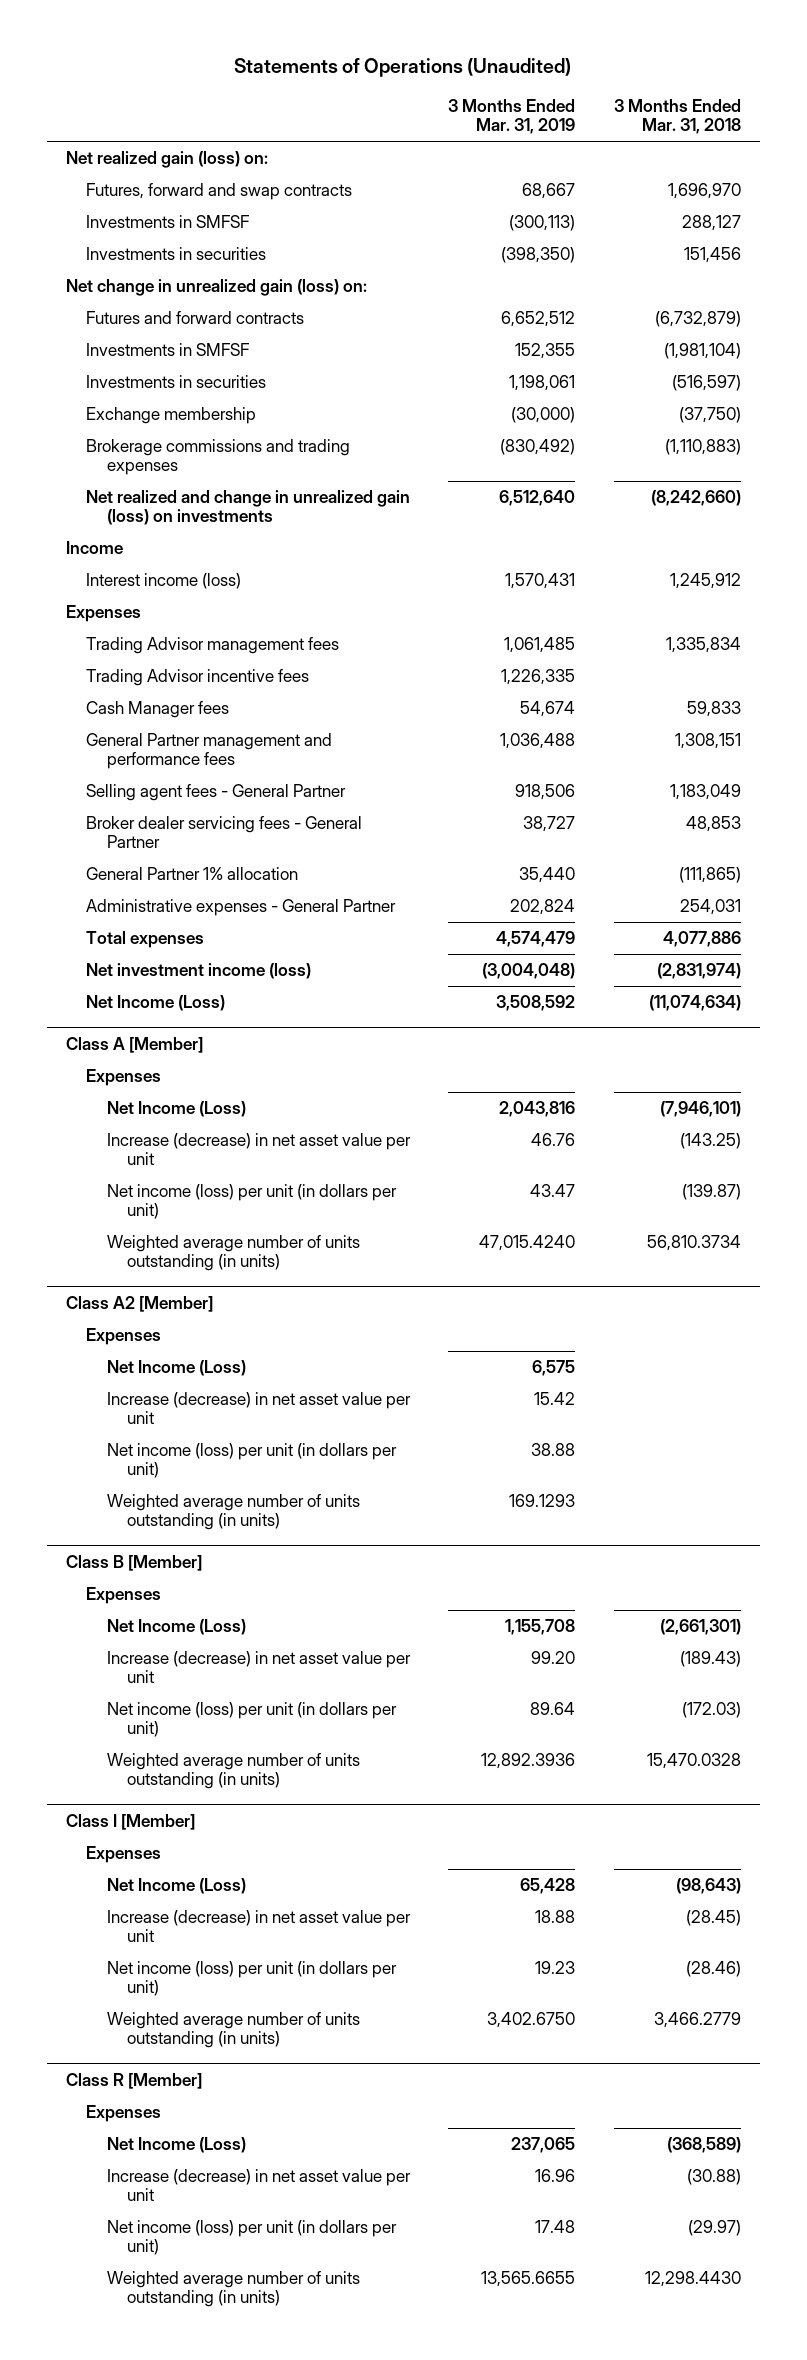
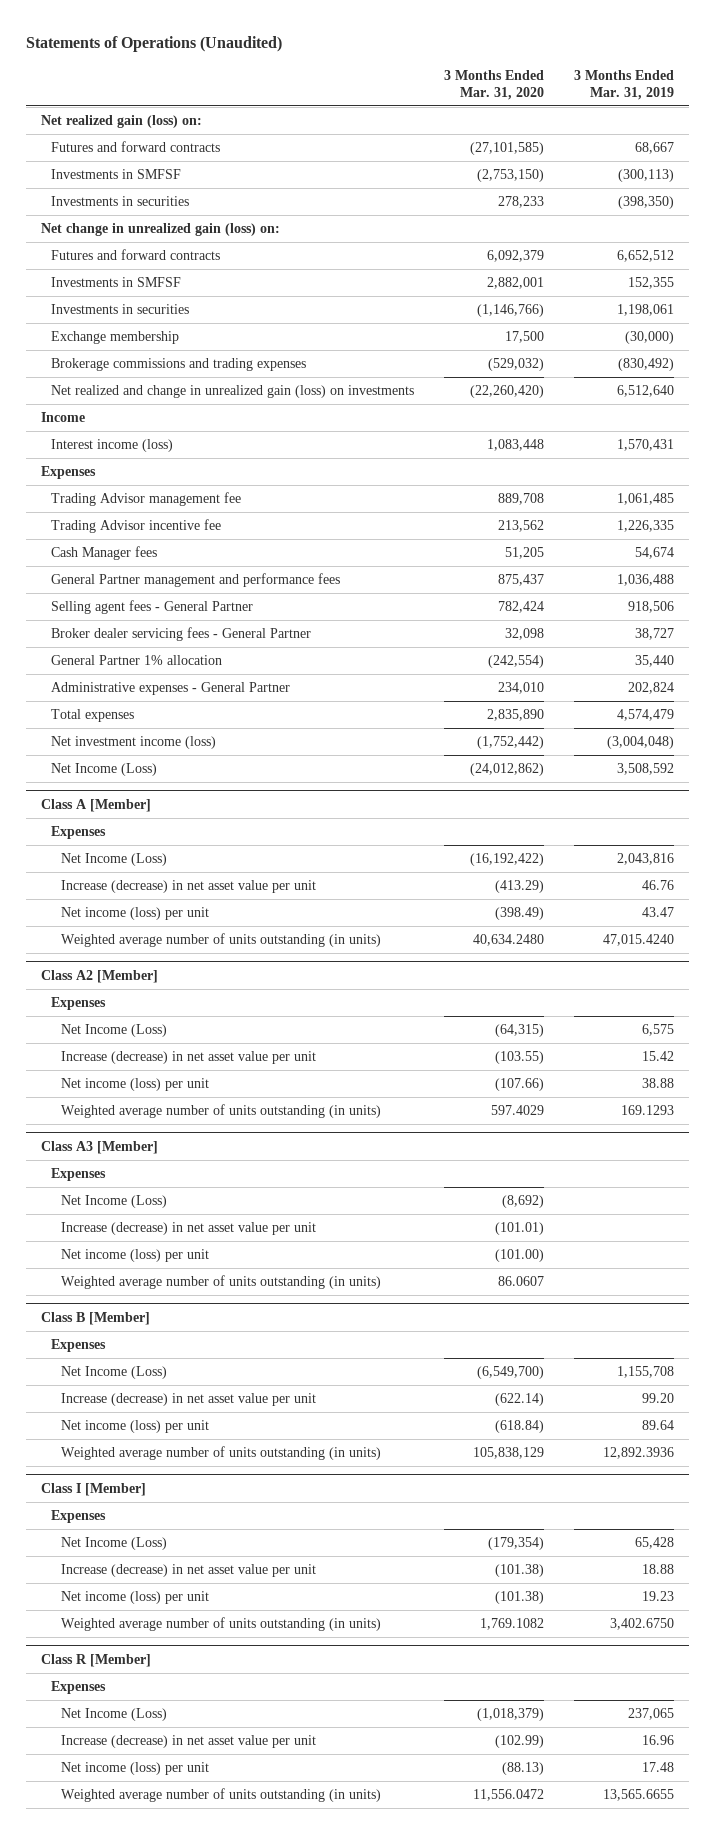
- | 3 Months Ended Mar. 31, 2019 | 3 Months Ended Mar. 31, 2018
+ | 3 Months Ended Mar. 31, 2020 | 3 Months Ended Mar. 31, 2019
- Futures, forward and swap contracts | 68,667 | 1,696,970
+ Futures and forward contracts | (27,101,585) | 68,667
- Trading Advisor management fees | 1,061,485 | 1,335,834
- Trading Advisor incentive fees | 1,226,335 |
+ Trading Advisor management fee | 889,708 | 1,061,485
+ Trading Advisor incentive fee | 213,562 | 1,226,335
@ Class A [Member]
- Net income (loss) per unit (in dollars per unit) | 43.47 | (139.87)
+ Net income (loss) per unit | (398.49) | 43.47
@ Class A2 [Member]
- Net income (loss) per unit (in dollars per unit) | 38.88 |
+ Net income (loss) per unit | (107.66) | 38.88
+ Class A3 [Member]
+ Expenses
+ Net Income (Loss) | (8,692) |
+ Increase (decrease) in net asset value per unit | (101.01) |
+ Net income (loss) per unit | (101.00) |
+ Weighted average number of units outstanding (in units) | 86.0607 |
@ Class B [Member]
- Net income (loss) per unit (in dollars per unit) | 89.64 | (172.03)
+ Net income (loss) per unit | (618.84) | 89.64
@ Class I [Member]
- Net income (loss) per unit (in dollars per unit) | 19.23 | (28.46)
+ Net income (loss) per unit | (101.38) | 19.23
@ Class R [Member]
- Net income (loss) per unit (in dollars per unit) | 17.48 | (29.97)
+ Net income (loss) per unit | (88.13) | 17.48

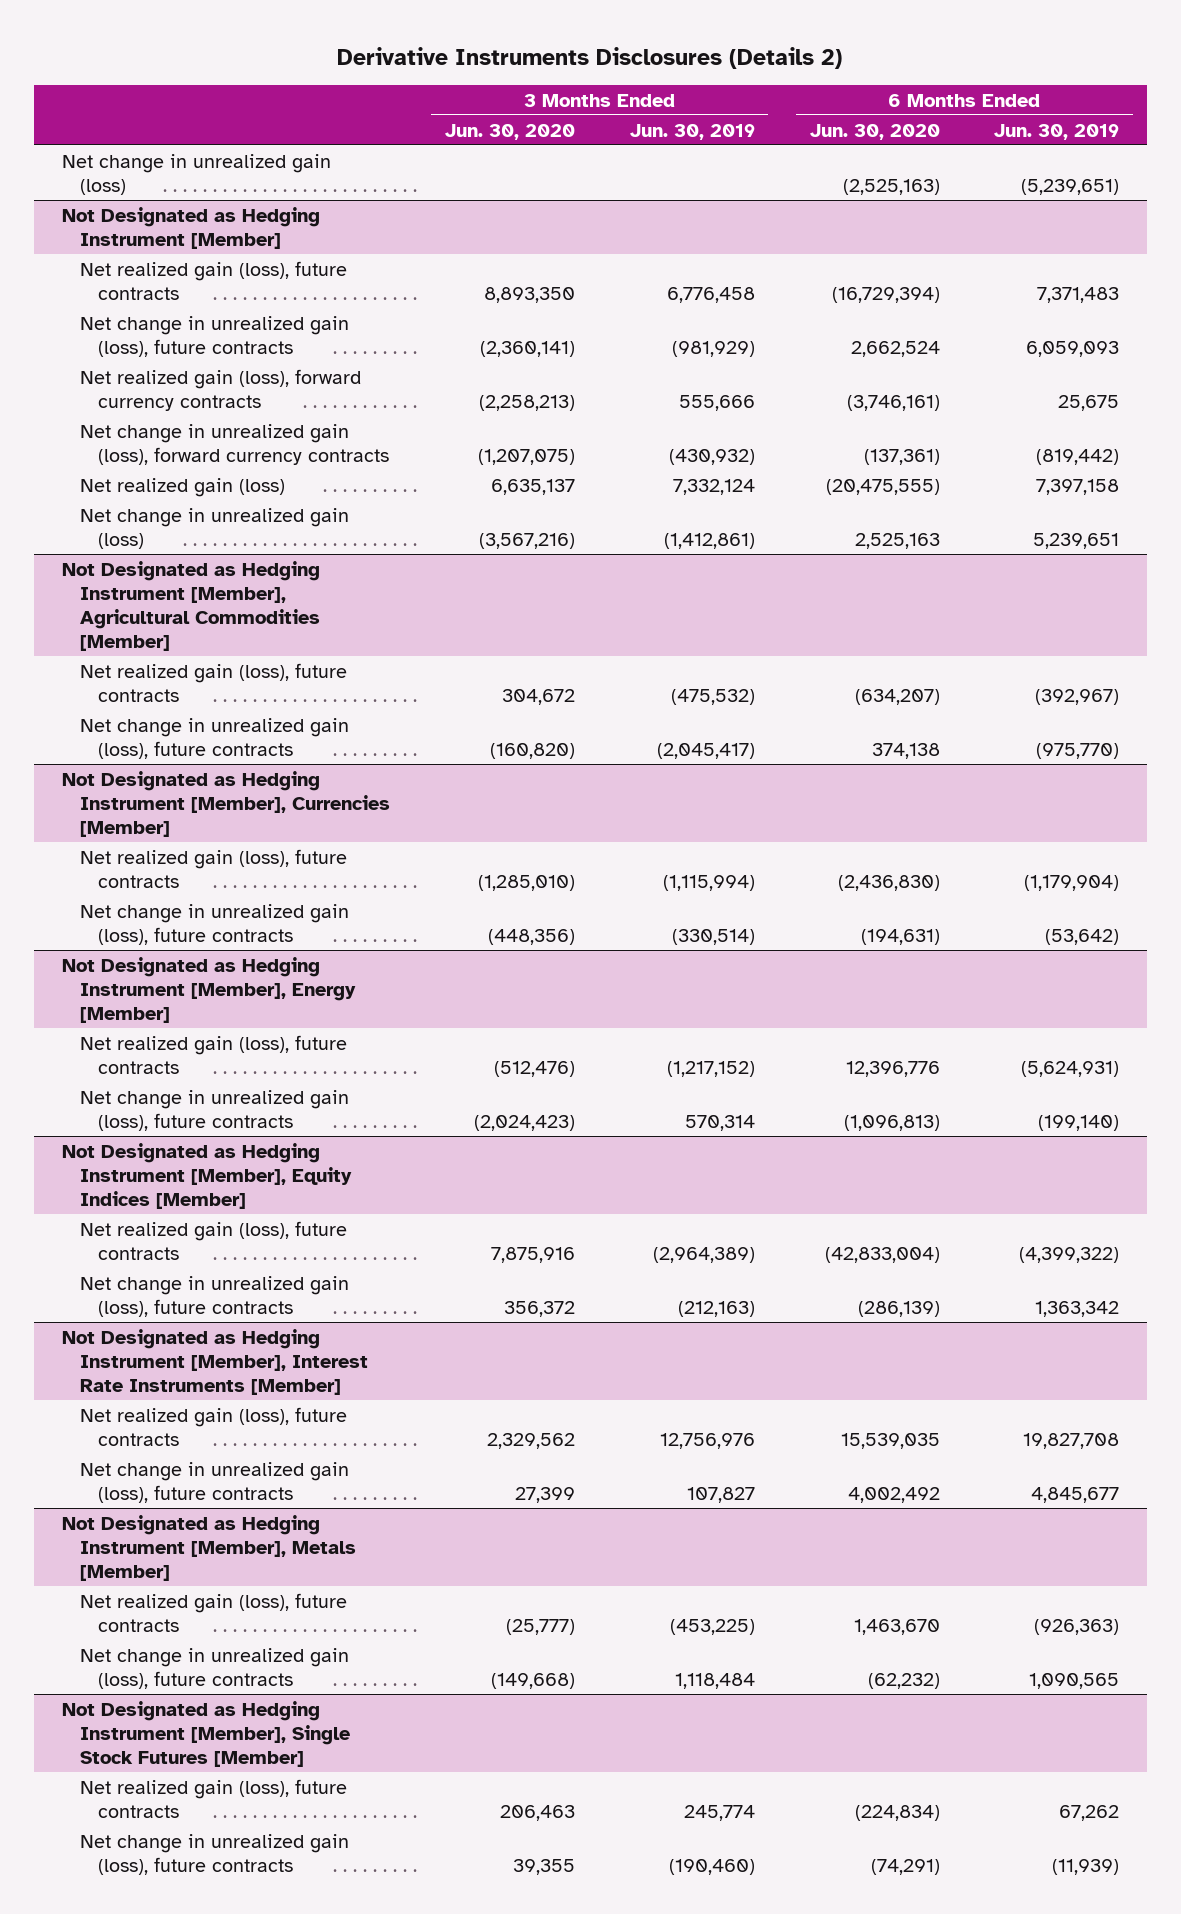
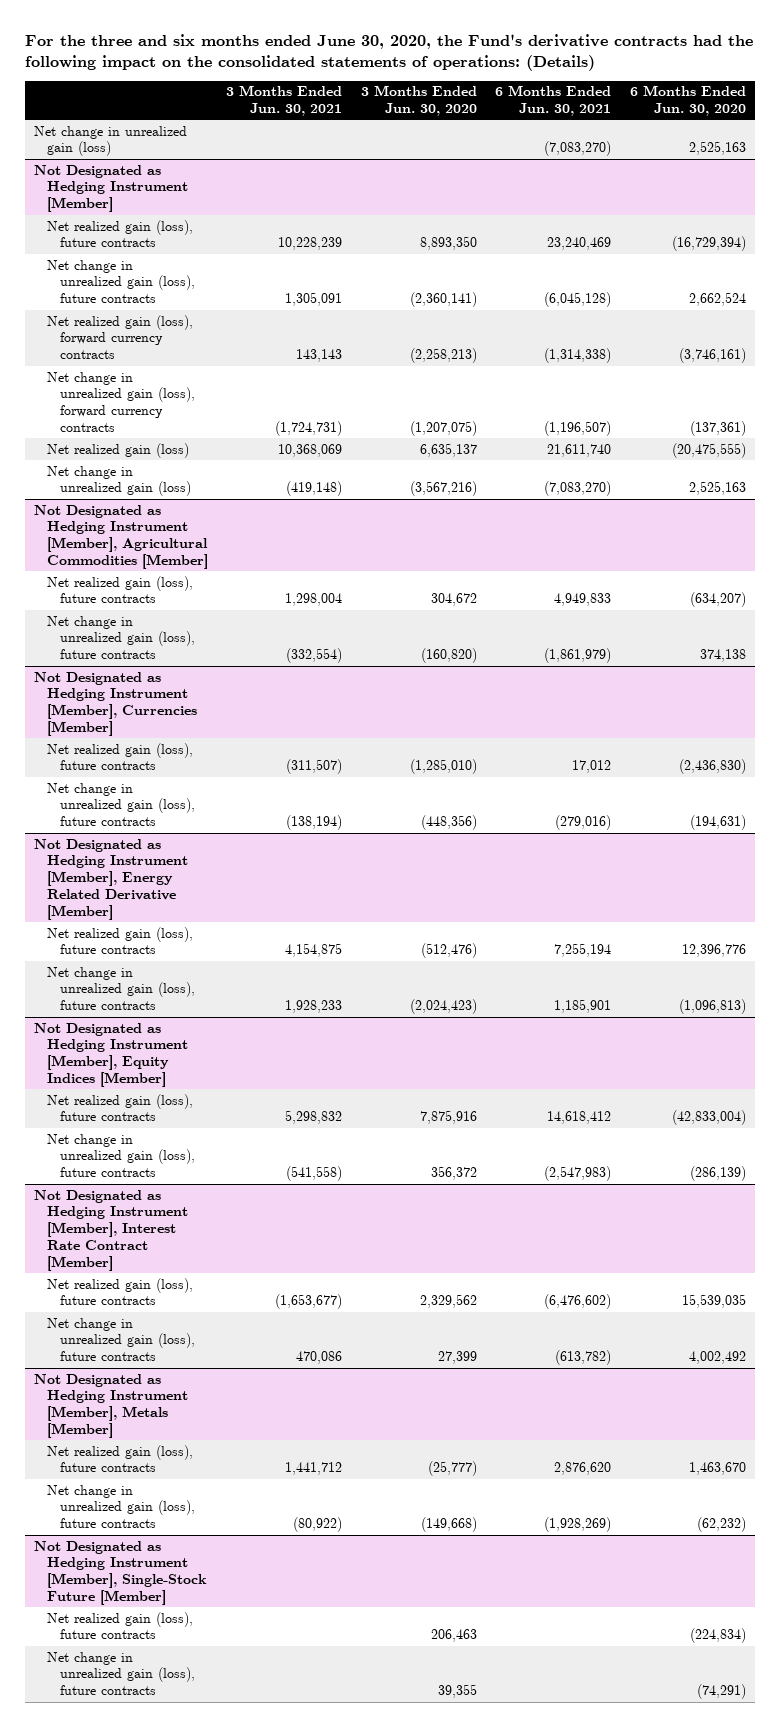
- Derivative Instruments Disclosures (Details 2)
+ For the three and six months ended June 30, 2020, the Fund's derivative contracts had the following impact on the consolidated statements of operations: (Details)
- | 3 Months Ended Jun. 30, 2020 | 3 Months Ended Jun. 30, 2019 | 6 Months Ended Jun. 30, 2020 | 6 Months Ended Jun. 30, 2019
+ | 3 Months Ended Jun. 30, 2021 | 3 Months Ended Jun. 30, 2020 | 6 Months Ended Jun. 30, 2021 | 6 Months Ended Jun. 30, 2020
- Net change in unrealized gain (loss) | | | (2,525,163) | (5,239,651)
+ Net change in unrealized gain (loss) | | | (7,083,270) | 2,525,163
- Not Designated as Hedging Instrument [Member], Energy [Member]
+ Not Designated as Hedging Instrument [Member], Energy Related Derivative [Member]
- Not Designated as Hedging Instrument [Member], Interest Rate Instruments [Member]
+ Not Designated as Hedging Instrument [Member], Interest Rate Contract [Member]
- Not Designated as Hedging Instrument [Member], Single Stock Futures [Member]
+ Not Designated as Hedging Instrument [Member], Single-Stock Future [Member]

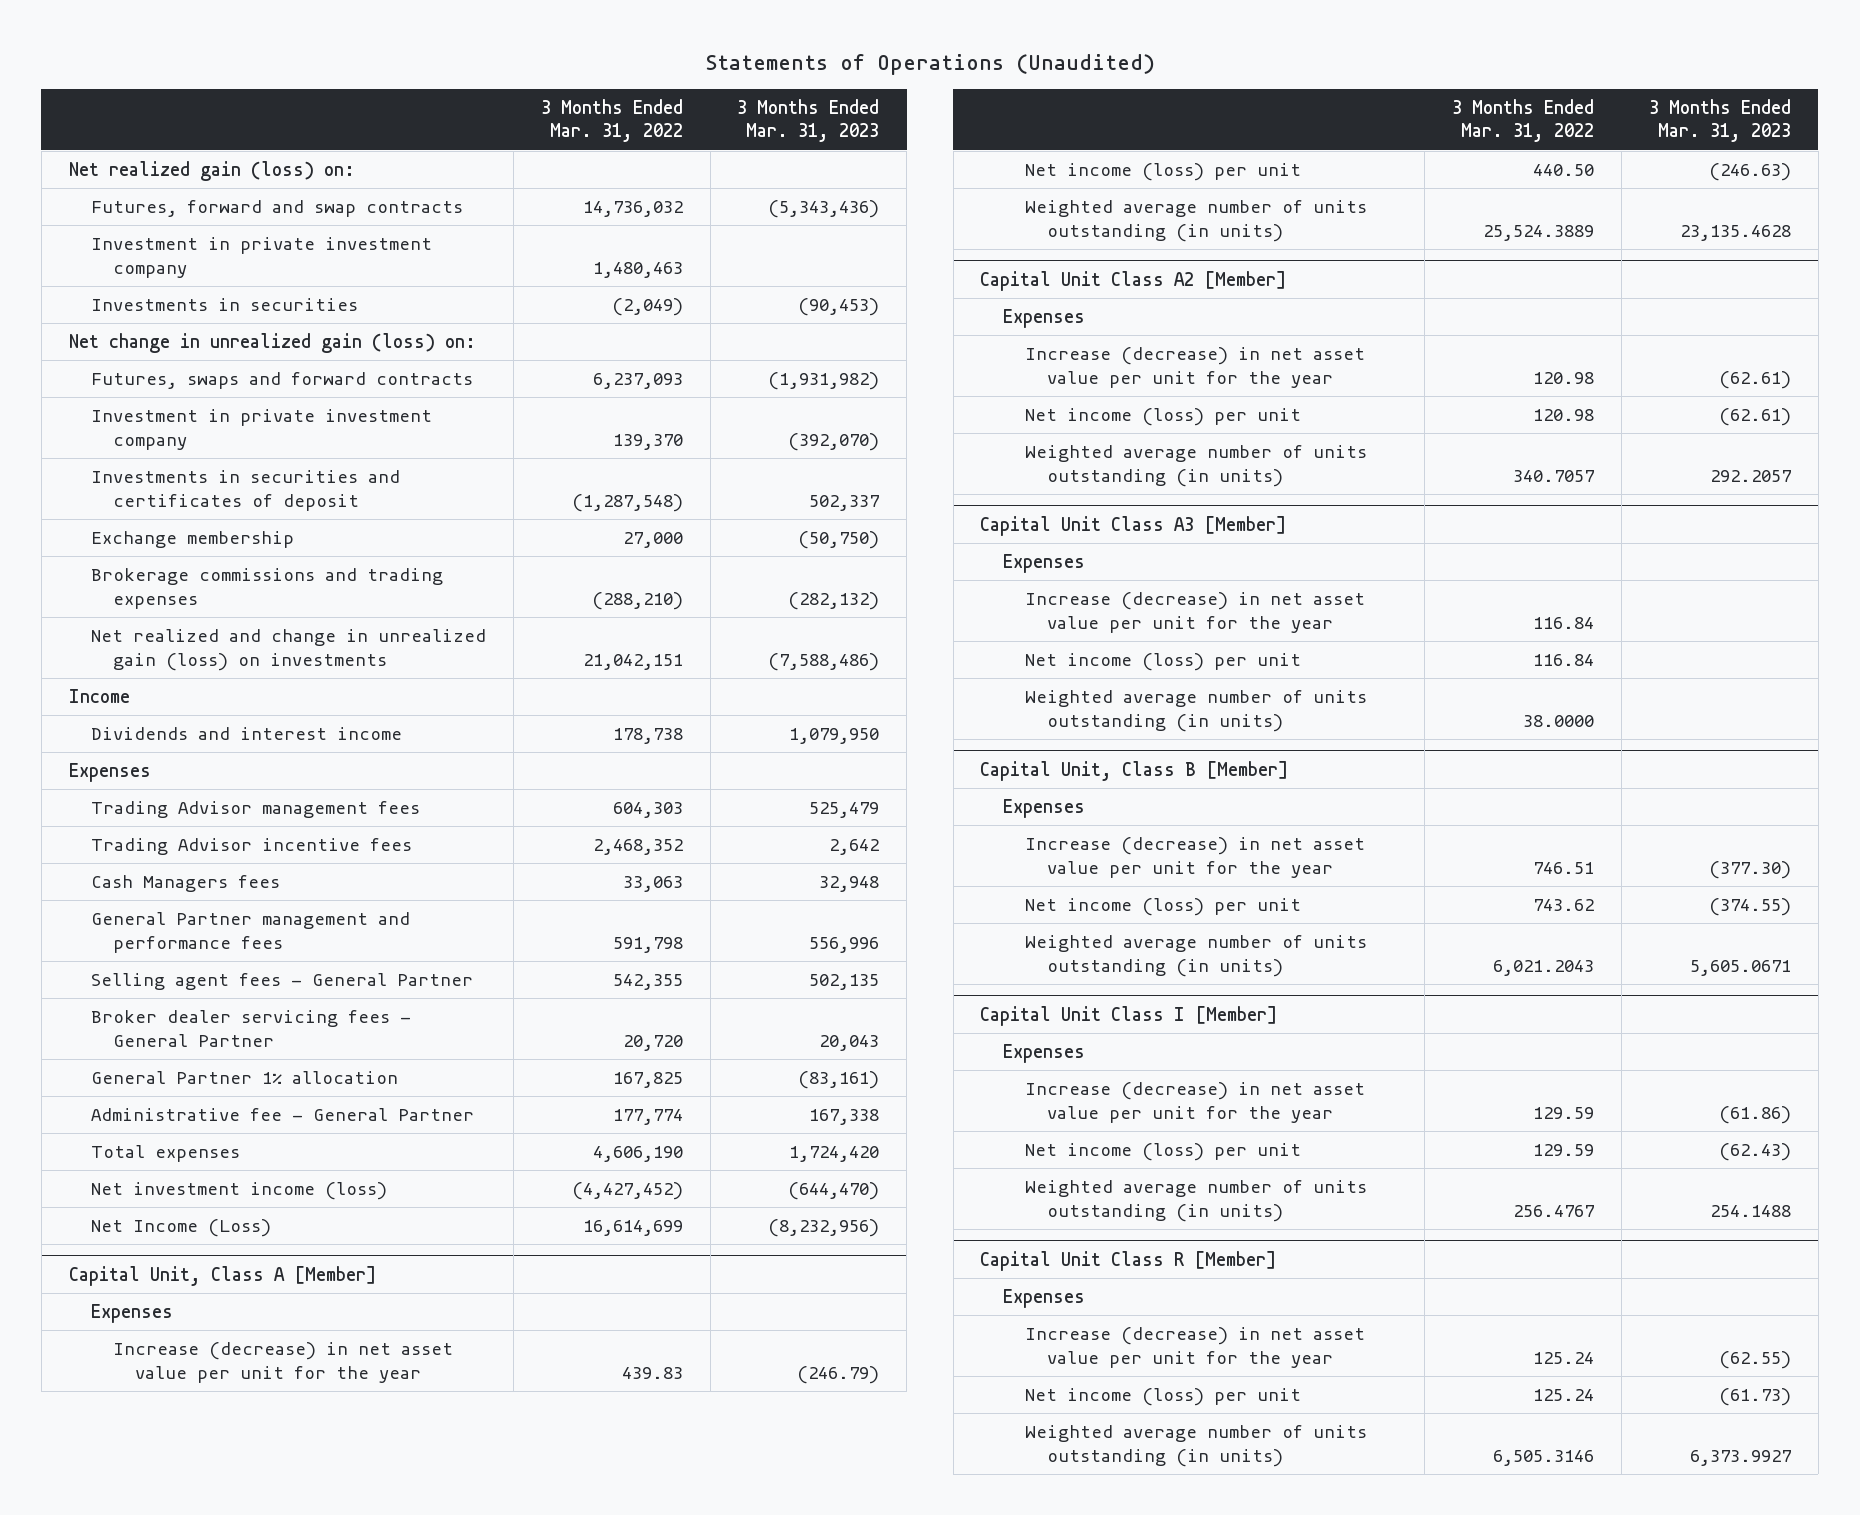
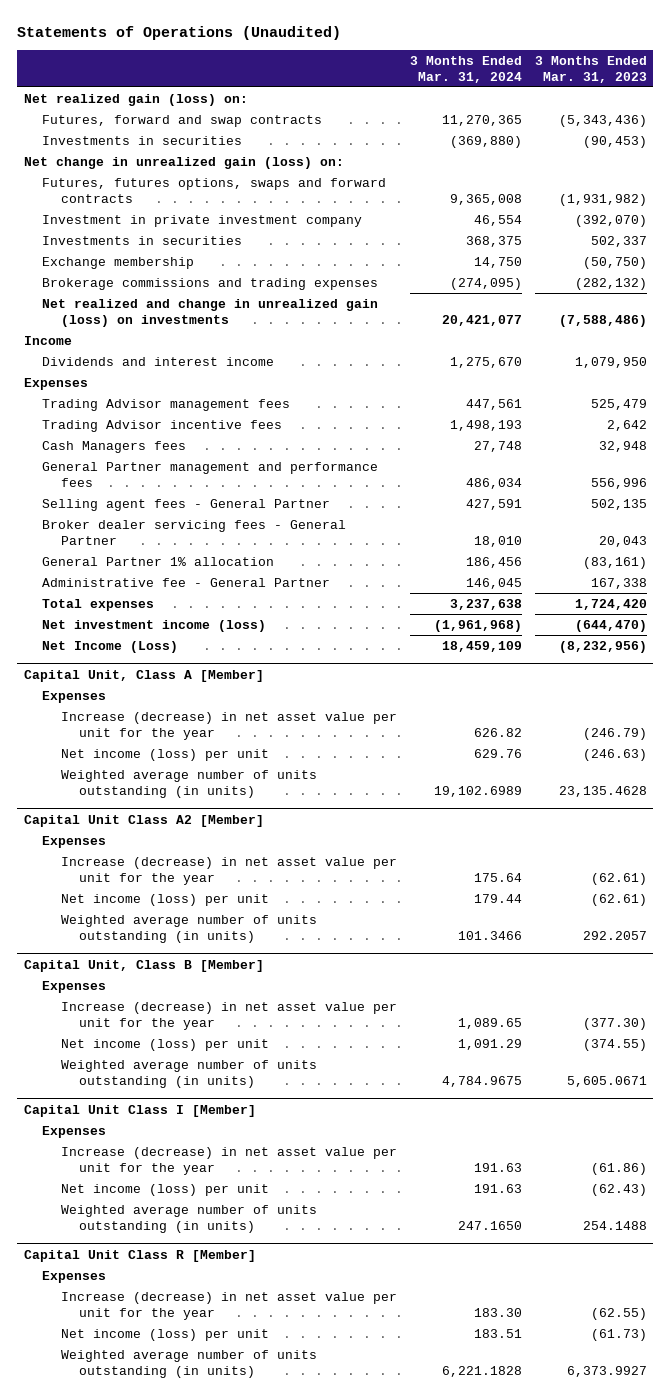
- | 3 Months Ended Mar. 31, 2022 | 3 Months Ended Mar. 31, 2023
+ | 3 Months Ended Mar. 31, 2024 | 3 Months Ended Mar. 31, 2023
- Investment in private investment company | 1,480,463 |
- Futures, swaps and forward contracts | 6,237,093 | (1,931,982)
+ Futures, futures options, swaps and forward contracts | 9,365,008 | (1,931,982)
- Investments in securities and certificates of deposit | (1,287,548) | 502,337
+ Investments in securities | 368,375 | 502,337
- Capital Unit Class A3 [Member]
- Expenses
- Increase (decrease) in net asset value per unit for the year | 116.84 |
- Net income (loss) per unit | 116.84 |
- Weighted average number of units outstanding (in units) | 38.0000 |

